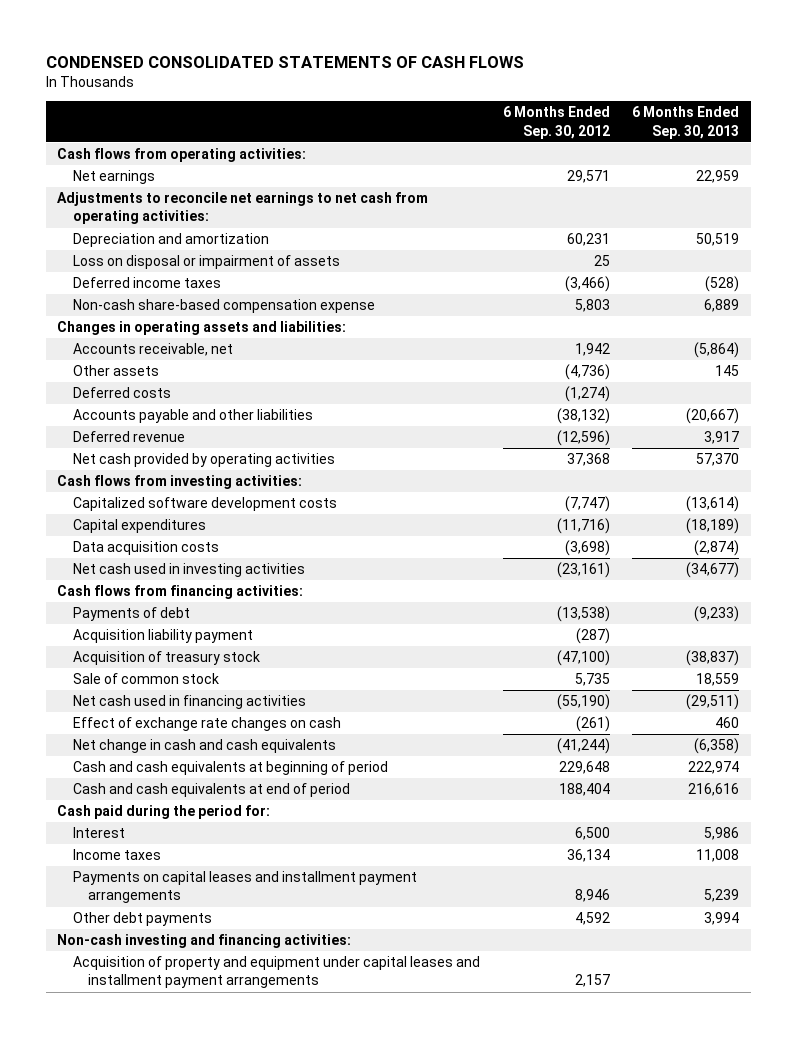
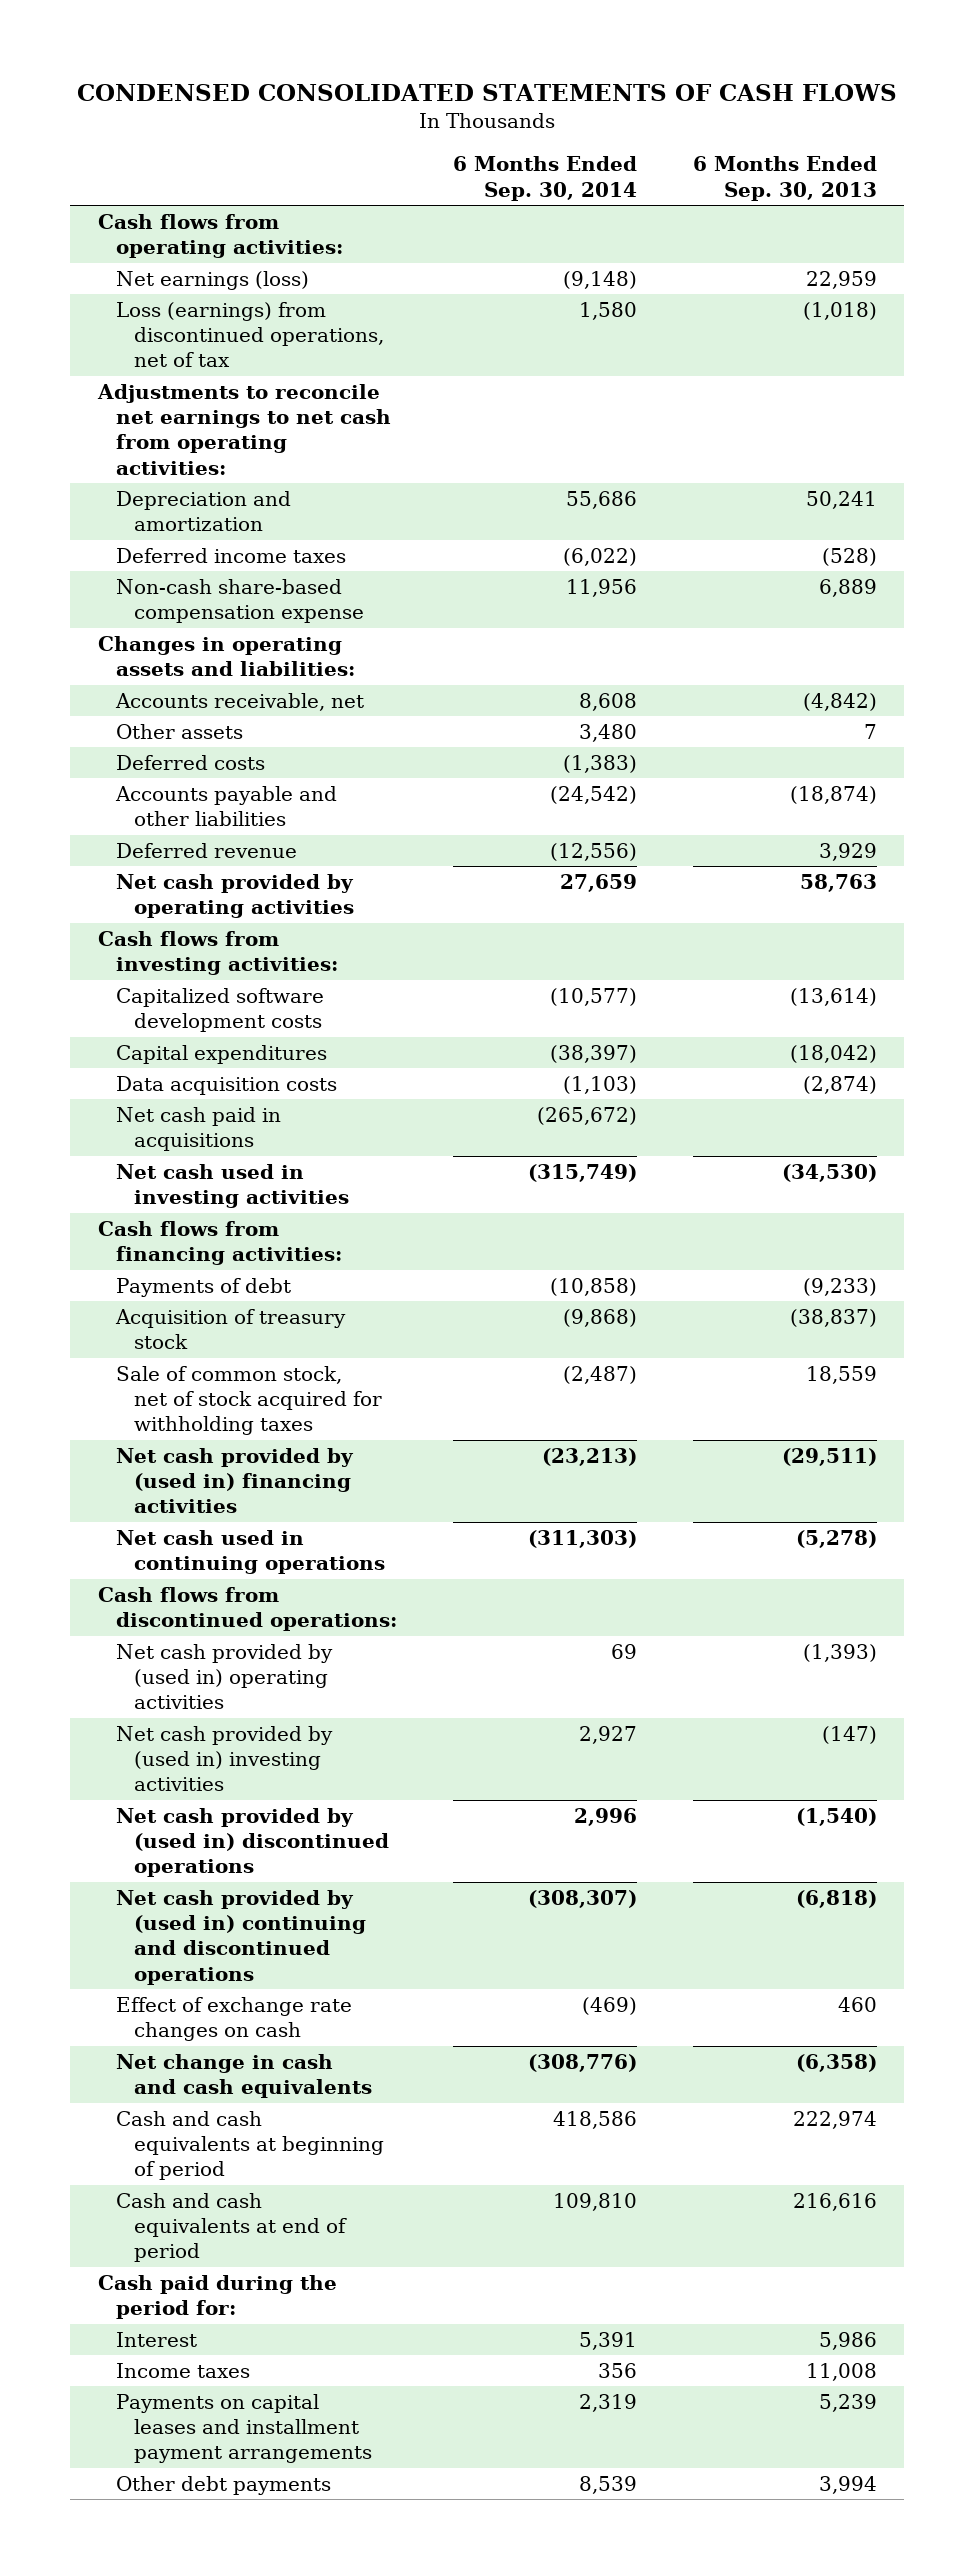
- | 6 Months Ended Sep. 30, 2012 | 6 Months Ended Sep. 30, 2013
+ | 6 Months Ended Sep. 30, 2014 | 6 Months Ended Sep. 30, 2013
- Net earnings | 29,571 | 22,959
+ Net earnings (loss) | (9,148) | 22,959
+ Loss (earnings) from discontinued operations, net of tax | 1,580 | (1,018)
- Depreciation and amortization | 60,231 | 50,519
- Loss on disposal or impairment of assets | 25 |
+ Depreciation and amortization | 55,686 | 50,241
- Accounts receivable, net | 1,942 | (5,864)
- Other assets | (4,736) | 145
+ Accounts receivable, net | 8,608 | (4,842)
+ Other assets | 3,480 | 7
- Accounts payable and other liabilities | (38,132) | (20,667)
- Deferred revenue | (12,596) | 3,917
- Net cash provided by operating activities | 37,368 | 57,370
+ Accounts payable and other liabilities | (24,542) | (18,874)
+ Deferred revenue | (12,556) | 3,929
+ Net cash provided by operating activities | 27,659 | 58,763
- Capital expenditures | (11,716) | (18,189)
+ Capital expenditures | (38,397) | (18,042)
- Net cash used in investing activities | (23,161) | (34,677)
+ Net cash paid in acquisitions | (265,672) |
+ Net cash used in investing activities | (315,749) | (34,530)
- Acquisition liability payment | (287) |
- Sale of common stock | 5,735 | 18,559
- Net cash used in financing activities | (55,190) | (29,511)
+ Sale of common stock, net of stock acquired for withholding taxes | (2,487) | 18,559
+ Net cash provided by (used in) financing activities | (23,213) | (29,511)
+ Net cash used in continuing operations | (311,303) | (5,278)
+ Cash flows from discontinued operations:
+ Net cash provided by (used in) operating activities | 69 | (1,393)
+ Net cash provided by (used in) investing activities | 2,927 | (147)
+ Net cash provided by (used in) discontinued operations | 2,996 | (1,540)
+ Net cash provided by (used in) continuing and discontinued operations | (308,307) | (6,818)
- Non-cash investing and financing activities:
- Acquisition of property and equipment under capital leases and installment payment arrangements | 2,157 |

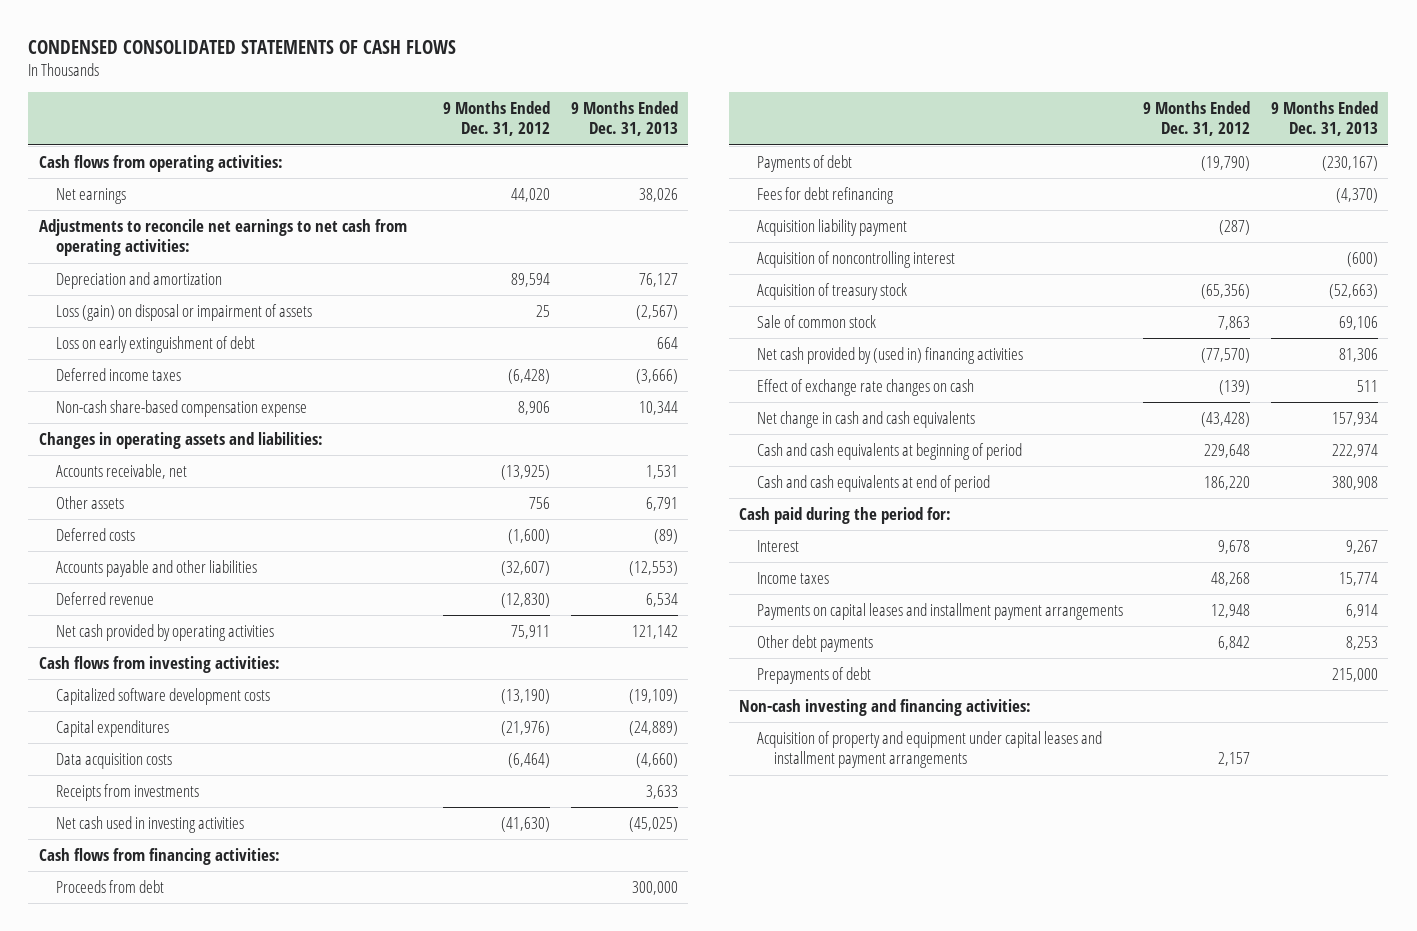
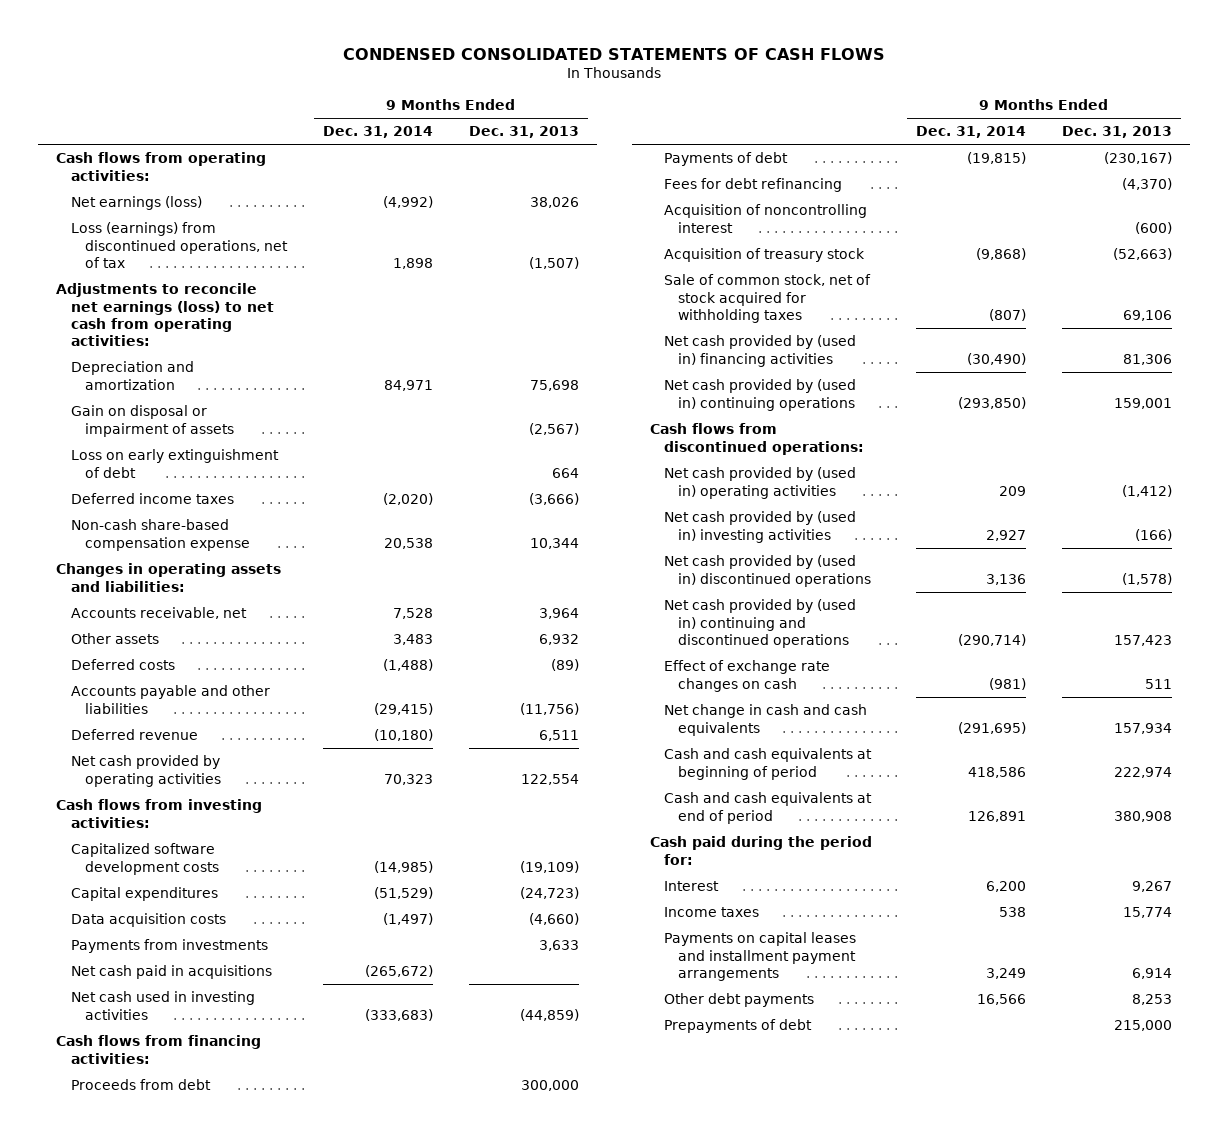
- | 9 Months Ended Dec. 31, 2012 | 9 Months Ended Dec. 31, 2013
+ | 9 Months Ended Dec. 31, 2014 | 9 Months Ended Dec. 31, 2013
- Net earnings | 44,020 | 38,026
- Adjustments to reconcile net earnings to net cash from operating activities:
- Depreciation and amortization | 89,594 | 76,127
- Loss (gain) on disposal or impairment of assets | 25 | (2,567)
+ Net earnings (loss) | (4,992) | 38,026
+ Loss (earnings) from discontinued operations, net of tax | 1,898 | (1,507)
+ Adjustments to reconcile net earnings (loss) to net cash from operating activities:
+ Depreciation and amortization | 84,971 | 75,698
+ Gain on disposal or impairment of assets | | (2,567)
- Accounts receivable, net | (13,925) | 1,531
- Other assets | 756 | 6,791
+ Accounts receivable, net | 7,528 | 3,964
+ Other assets | 3,483 | 6,932
- Accounts payable and other liabilities | (32,607) | (12,553)
- Deferred revenue | (12,830) | 6,534
- Net cash provided by operating activities | 75,911 | 121,142
+ Accounts payable and other liabilities | (29,415) | (11,756)
+ Deferred revenue | (10,180) | 6,511
+ Net cash provided by operating activities | 70,323 | 122,554
- Capital expenditures | (21,976) | (24,889)
+ Capital expenditures | (51,529) | (24,723)
- Receipts from investments | | 3,633
- Net cash used in investing activities | (41,630) | (45,025)
+ Payments from investments | | 3,633
+ Net cash paid in acquisitions | (265,672) |
+ Net cash used in investing activities | (333,683) | (44,859)
- Acquisition liability payment | (287) |
- Sale of common stock | 7,863 | 69,106
+ Sale of common stock, net of stock acquired for withholding taxes | (807) | 69,106
+ Net cash provided by (used in) continuing operations | (293,850) | 159,001
+ Cash flows from discontinued operations:
+ Net cash provided by (used in) operating activities | 209 | (1,412)
+ Net cash provided by (used in) investing activities | 2,927 | (166)
+ Net cash provided by (used in) discontinued operations | 3,136 | (1,578)
+ Net cash provided by (used in) continuing and discontinued operations | (290,714) | 157,423
- Non-cash investing and financing activities:
- Acquisition of property and equipment under capital leases and installment payment arrangements | 2,157 |

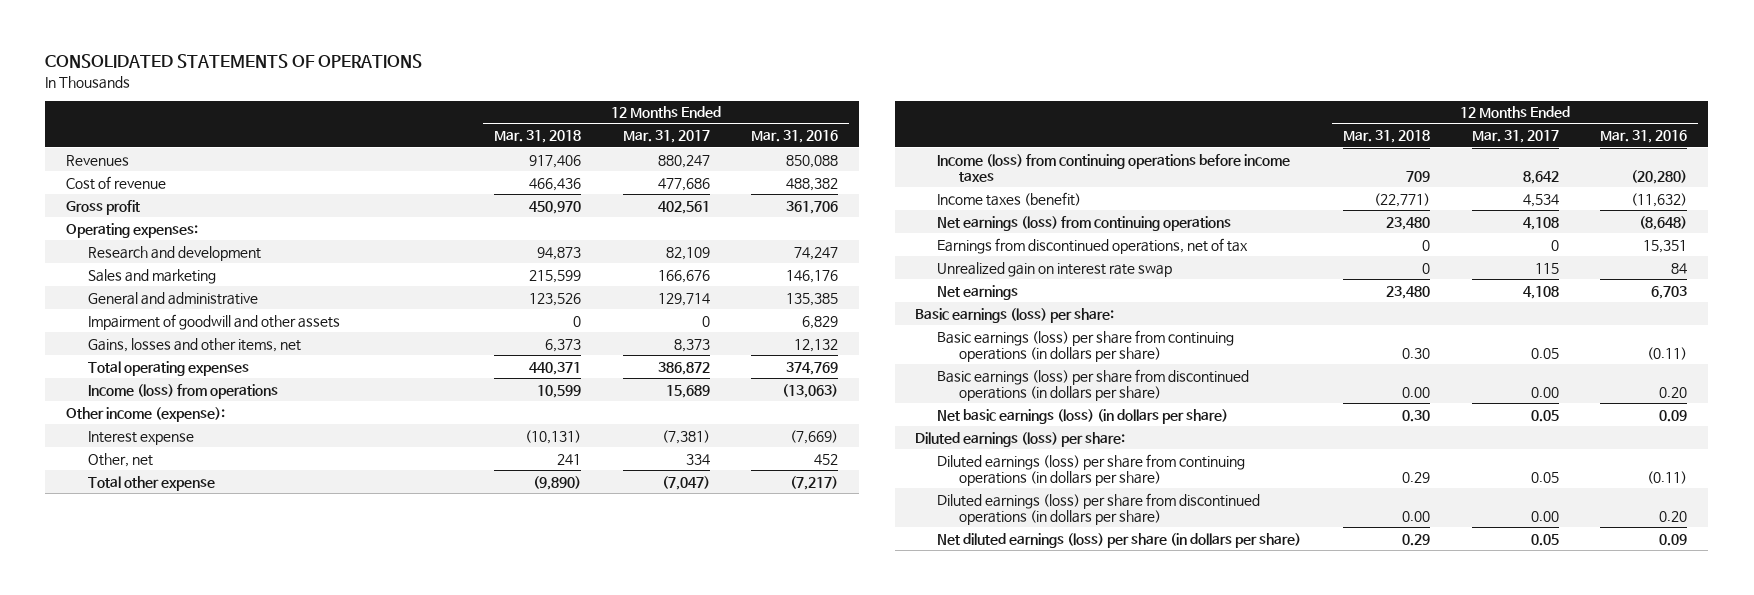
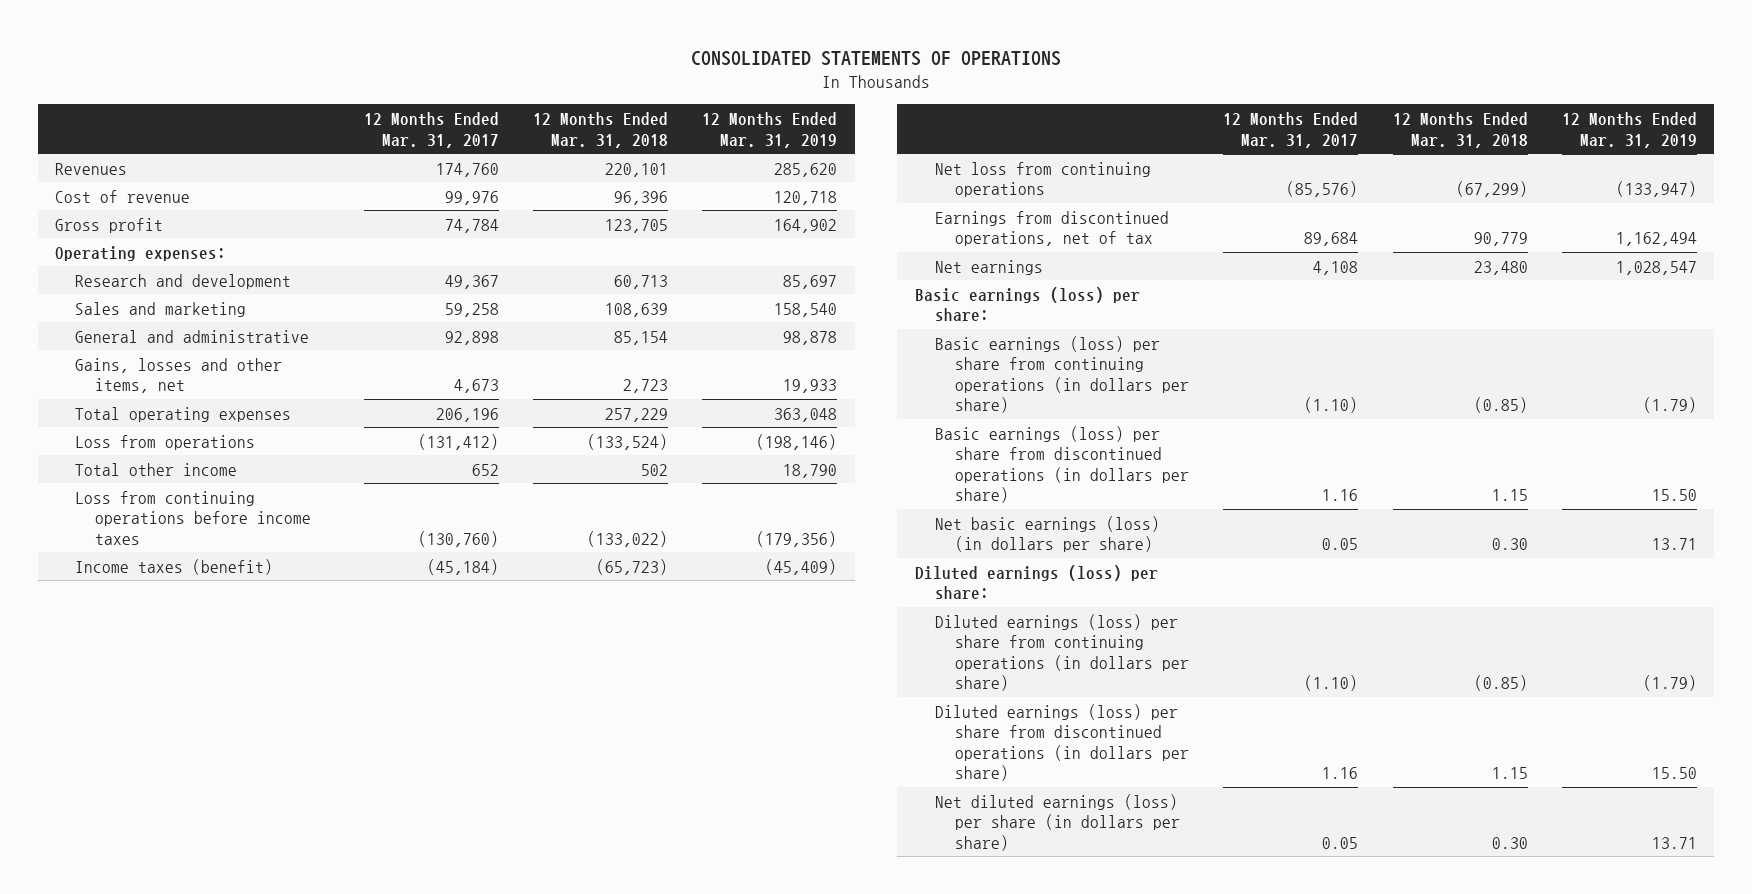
- | 12 Months Ended Mar. 31, 2018 | 12 Months Ended Mar. 31, 2017 | 12 Months Ended Mar. 31, 2016
+ | 12 Months Ended Mar. 31, 2017 | 12 Months Ended Mar. 31, 2018 | 12 Months Ended Mar. 31, 2019
- Revenues | 917,406 | 880,247 | 850,088
- Cost of revenue | 466,436 | 477,686 | 488,382
- Gross profit | 450,970 | 402,561 | 361,706
+ Revenues | 174,760 | 220,101 | 285,620
+ Cost of revenue | 99,976 | 96,396 | 120,718
+ Gross profit | 74,784 | 123,705 | 164,902
- Research and development | 94,873 | 82,109 | 74,247
- Sales and marketing | 215,599 | 166,676 | 146,176
- General and administrative | 123,526 | 129,714 | 135,385
- Impairment of goodwill and other assets | 0 | 0 | 6,829
- Gains, losses and other items, net | 6,373 | 8,373 | 12,132
- Total operating expenses | 440,371 | 386,872 | 374,769
- Income (loss) from operations | 10,599 | 15,689 | (13,063)
- Other income (expense):
- Interest expense | (10,131) | (7,381) | (7,669)
- Other, net | 241 | 334 | 452
- Total other expense | (9,890) | (7,047) | (7,217)
- Income (loss) from continuing operations before income taxes | 709 | 8,642 | (20,280)
- Income taxes (benefit) | (22,771) | 4,534 | (11,632)
- Net earnings (loss) from continuing operations | 23,480 | 4,108 | (8,648)
- Earnings from discontinued operations, net of tax | 0 | 0 | 15,351
- Unrealized gain on interest rate swap | 0 | 115 | 84
+ Research and development | 49,367 | 60,713 | 85,697
+ Sales and marketing | 59,258 | 108,639 | 158,540
+ General and administrative | 92,898 | 85,154 | 98,878
+ Gains, losses and other items, net | 4,673 | 2,723 | 19,933
+ Total operating expenses | 206,196 | 257,229 | 363,048
+ Loss from operations | (131,412) | (133,524) | (198,146)
+ Total other income | 652 | 502 | 18,790
+ Loss from continuing operations before income taxes | (130,760) | (133,022) | (179,356)
+ Income taxes (benefit) | (45,184) | (65,723) | (45,409)
+ Net loss from continuing operations | (85,576) | (67,299) | (133,947)
+ Earnings from discontinued operations, net of tax | 89,684 | 90,779 | 1,162,494
- Basic earnings (loss) per share from continuing operations (in dollars per share) | 0.30 | 0.05 | (0.11)
- Basic earnings (loss) per share from discontinued operations (in dollars per share) | 0.00 | 0.00 | 0.20
+ Basic earnings (loss) per share from continuing operations (in dollars per share) | (1.10) | (0.85) | (1.79)
+ Basic earnings (loss) per share from discontinued operations (in dollars per share) | 1.16 | 1.15 | 15.50
- Diluted earnings (loss) per share from continuing operations (in dollars per share) | 0.29 | 0.05 | (0.11)
- Diluted earnings (loss) per share from discontinued operations (in dollars per share) | 0.00 | 0.00 | 0.20
- Net diluted earnings (loss) per share (in dollars per share) | 0.29 | 0.05 | 0.09
+ Diluted earnings (loss) per share from continuing operations (in dollars per share) | (1.10) | (0.85) | (1.79)
+ Diluted earnings (loss) per share from discontinued operations (in dollars per share) | 1.16 | 1.15 | 15.50
+ Net diluted earnings (loss) per share (in dollars per share) | 0.05 | 0.30 | 13.71

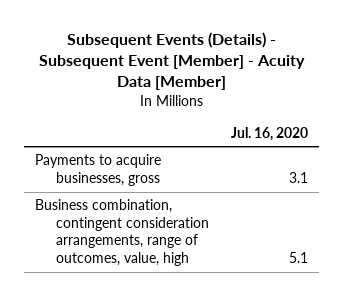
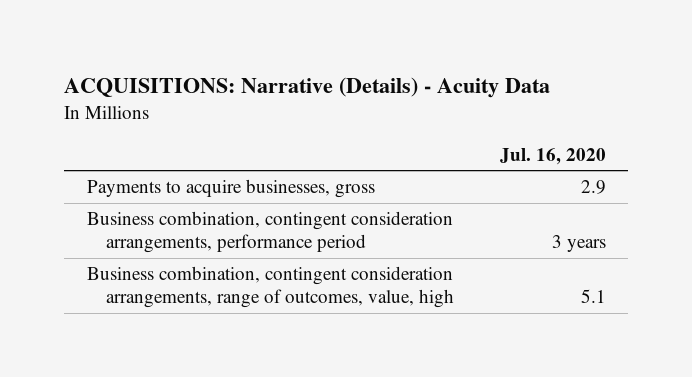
- Subsequent Events (Details) - Subsequent Event [Member] - Acuity Data [Member]
+ ACQUISITIONS: Narrative (Details) - Acuity Data
- Payments to acquire businesses, gross | 3.1
+ Payments to acquire businesses, gross | 2.9
+ Business combination, contingent consideration arrangements, performance period | 3 years

